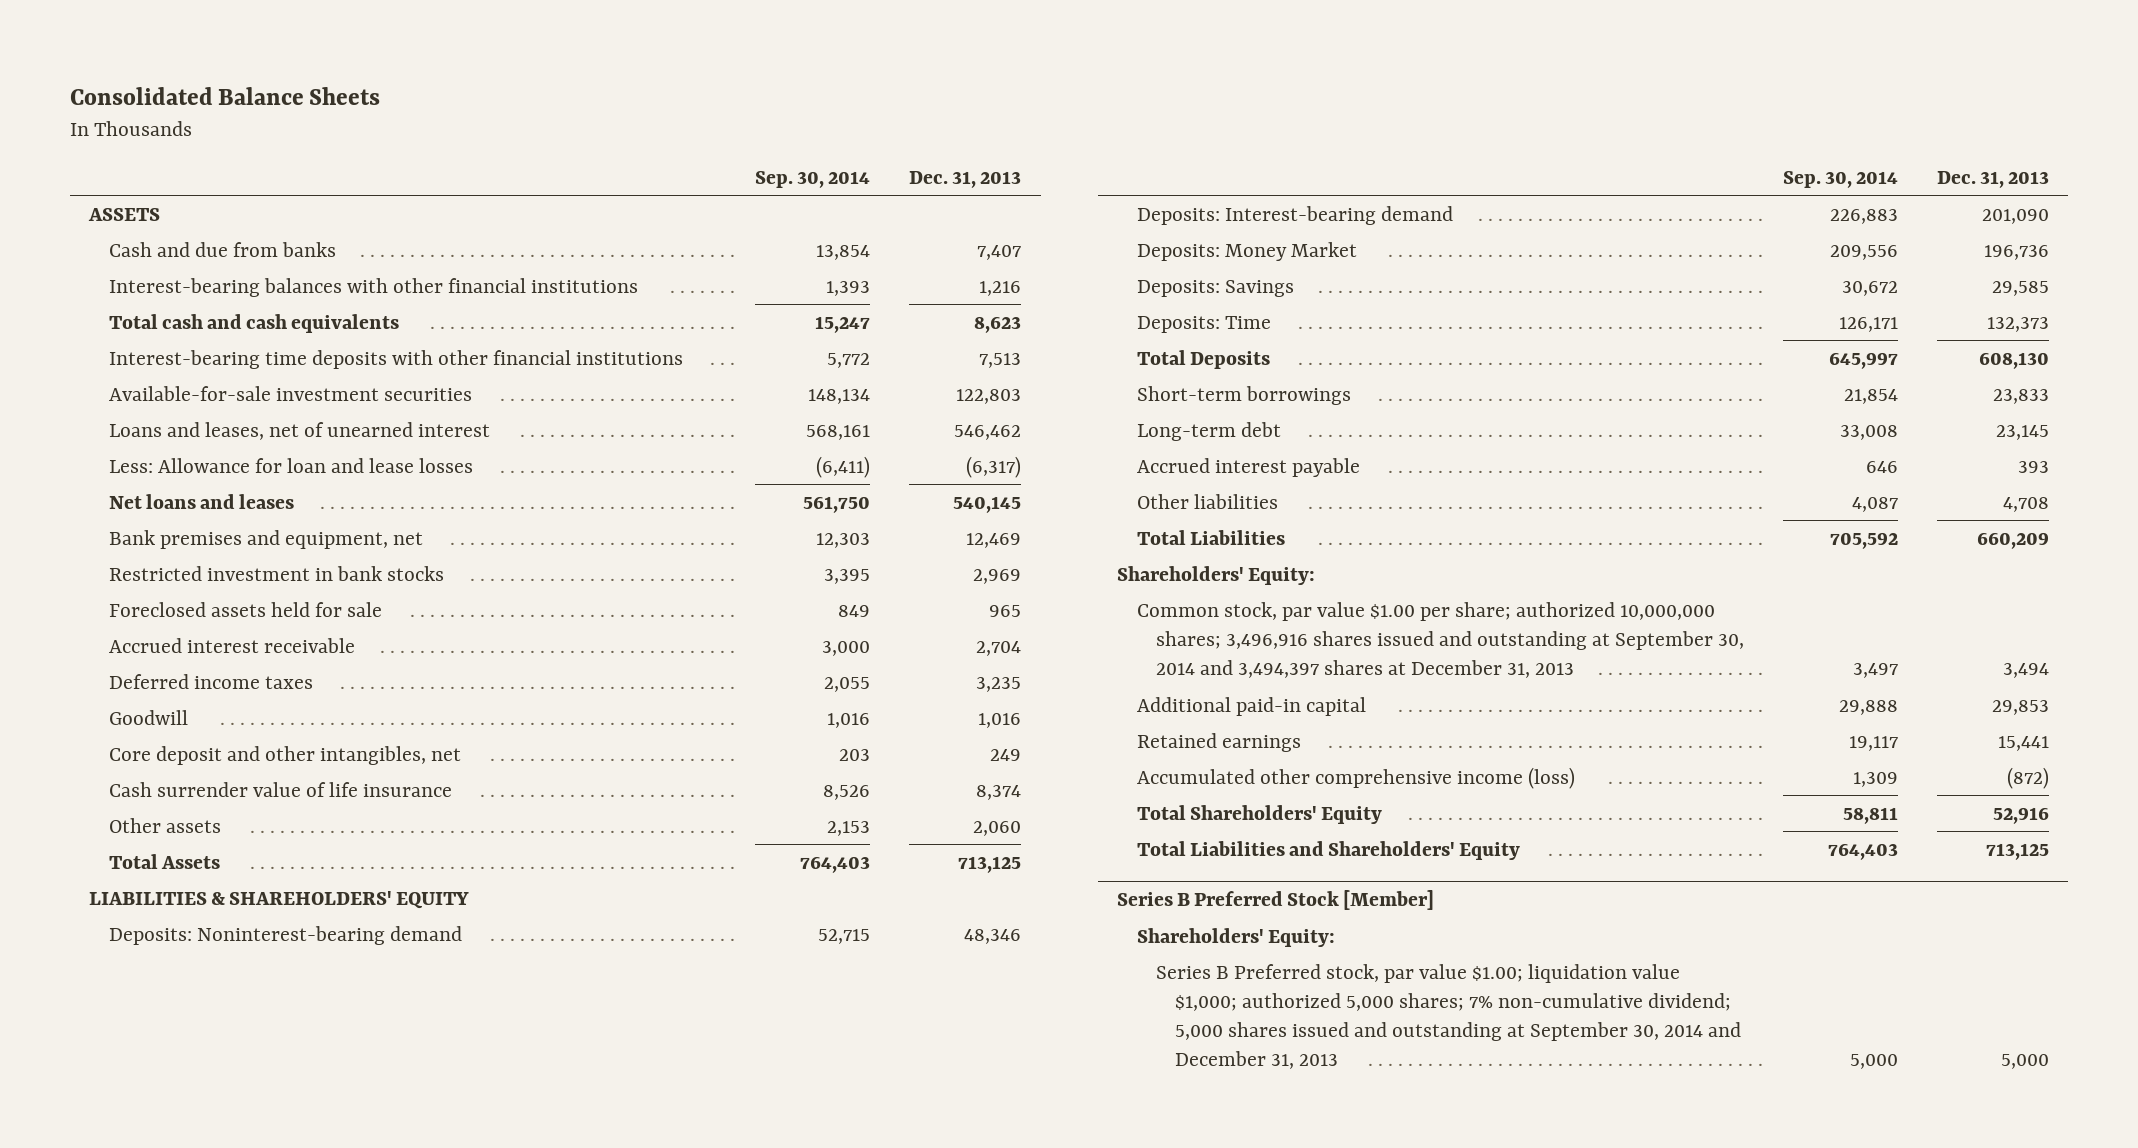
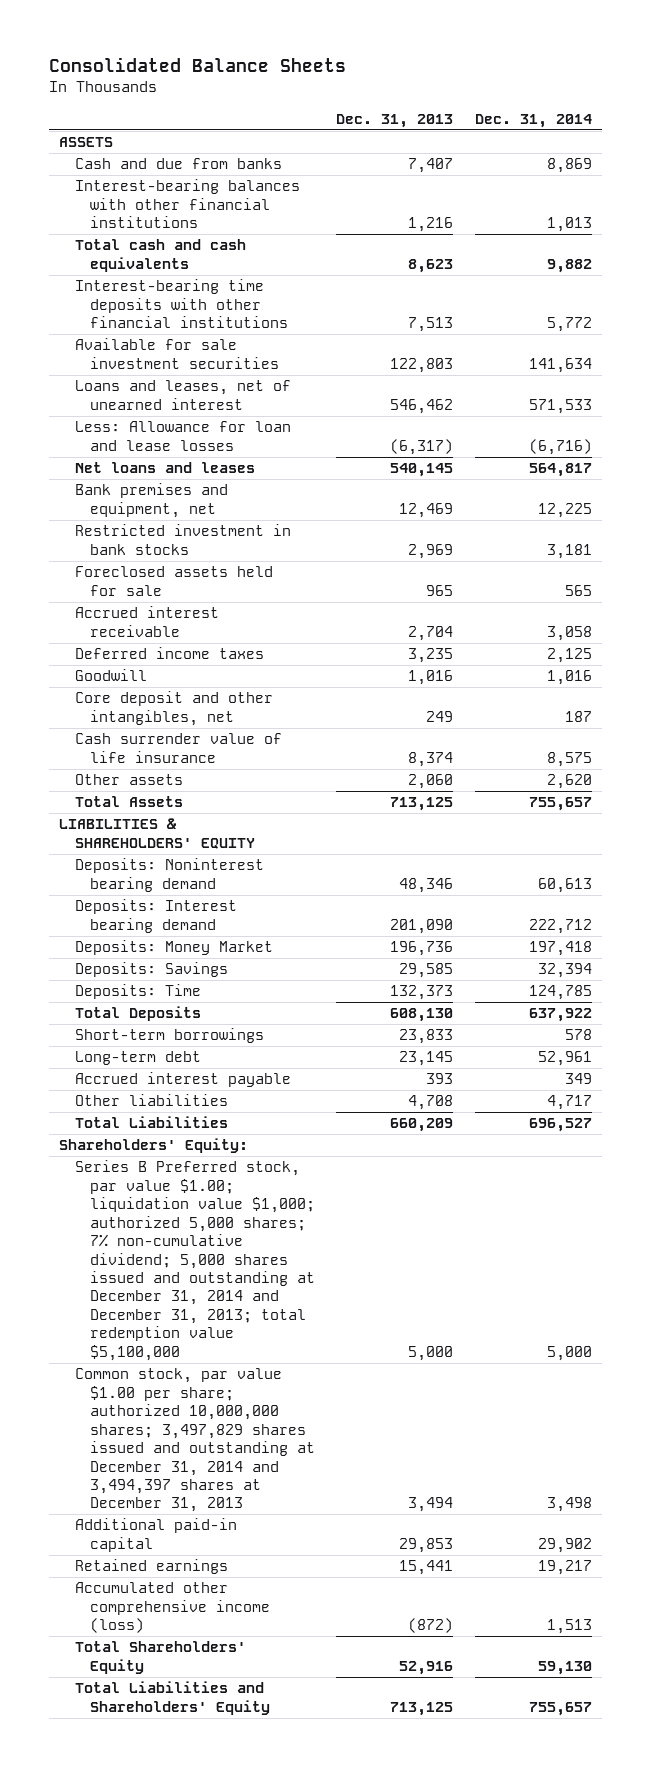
- | Sep. 30, 2014 | Dec. 31, 2013
+ | Dec. 31, 2013 | Dec. 31, 2014
- Available-for-sale investment securities | 148,134 | 122,803
+ Available for sale investment securities | 122,803 | 141,634
- Deposits: Noninterest-bearing demand | 52,715 | 48,346
- Deposits: Interest-bearing demand | 226,883 | 201,090
+ Deposits: Noninterest bearing demand | 48,346 | 60,613
+ Deposits: Interest bearing demand | 201,090 | 222,712
- Common stock, par value $1.00 per share; authorized 10,000,000 shares; 3,496,916 shares issued and outstanding at September 30, 2014 and 3,494,397 shares at December 31, 2013 | 3,497 | 3,494
+ Series B Preferred stock, par value $1.00; liquidation value $1,000; authorized 5,000 shares; 7% non-cumulative dividend; 5,000 shares issued and outstanding at December 31, 2014 and December 31, 2013; total redemption value $5,100,000 | 5,000 | 5,000
+ Common stock, par value $1.00 per share; authorized 10,000,000 shares; 3,497,829 shares issued and outstanding at December 31, 2014 and 3,494,397 shares at December 31, 2013 | 3,494 | 3,498
- Series B Preferred Stock [Member]
- Shareholders' Equity:
- Series B Preferred stock, par value $1.00; liquidation value $1,000; authorized 5,000 shares; 7% non-cumulative dividend; 5,000 shares issued and outstanding at September 30, 2014 and December 31, 2013 | 5,000 | 5,000

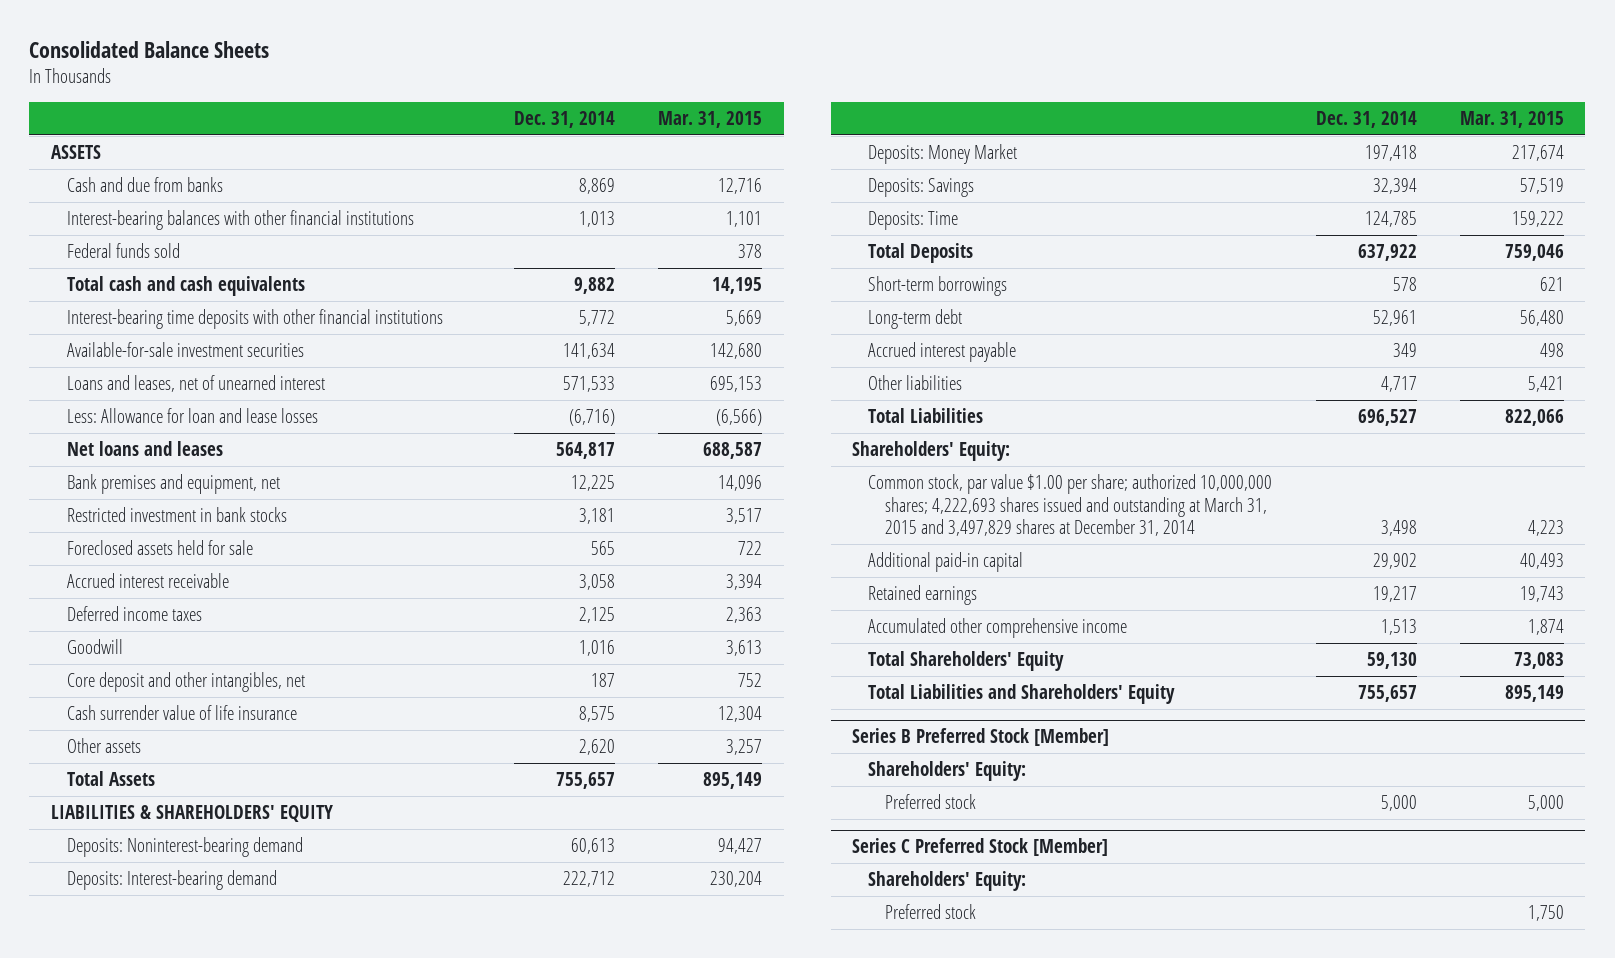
- | Dec. 31, 2013 | Dec. 31, 2014
+ | Dec. 31, 2014 | Mar. 31, 2015
+ Federal funds sold | | 378
- Available for sale investment securities | 122,803 | 141,634
+ Available-for-sale investment securities | 141,634 | 142,680
- Deposits: Noninterest bearing demand | 48,346 | 60,613
- Deposits: Interest bearing demand | 201,090 | 222,712
+ Deposits: Noninterest-bearing demand | 60,613 | 94,427
+ Deposits: Interest-bearing demand | 222,712 | 230,204
- Series B Preferred stock, par value $1.00; liquidation value $1,000; authorized 5,000 shares; 7% non-cumulative dividend; 5,000 shares issued and outstanding at December 31, 2014 and December 31, 2013; total redemption value $5,100,000 | 5,000 | 5,000
- Common stock, par value $1.00 per share; authorized 10,000,000 shares; 3,497,829 shares issued and outstanding at December 31, 2014 and 3,494,397 shares at December 31, 2013 | 3,494 | 3,498
+ Common stock, par value $1.00 per share; authorized 10,000,000 shares; 4,222,693 shares issued and outstanding at March 31, 2015 and 3,497,829 shares at December 31, 2014 | 3,498 | 4,223
- Accumulated other comprehensive income (loss) | (872) | 1,513
+ Accumulated other comprehensive income | 1,513 | 1,874
+ Series B Preferred Stock [Member]
+ Shareholders' Equity:
+ Preferred stock | 5,000 | 5,000
+ Series C Preferred Stock [Member]
+ Shareholders' Equity:
+ Preferred stock | | 1,750

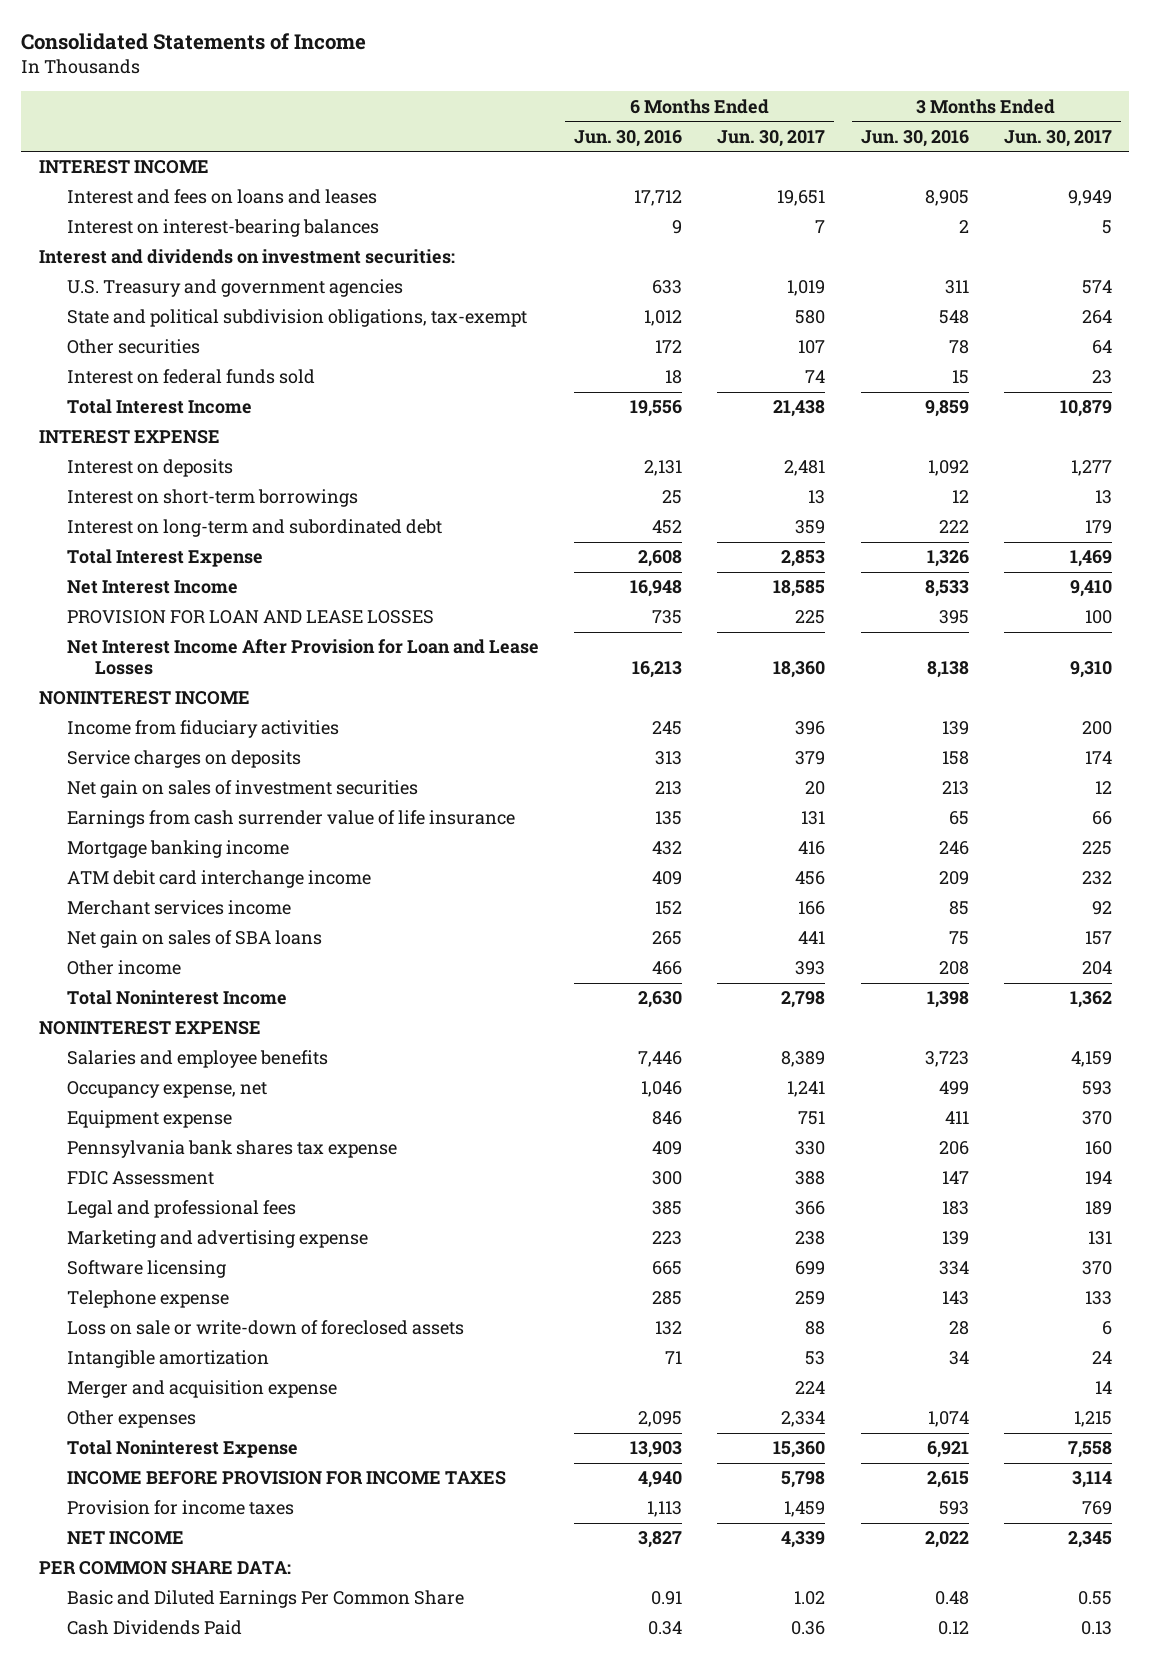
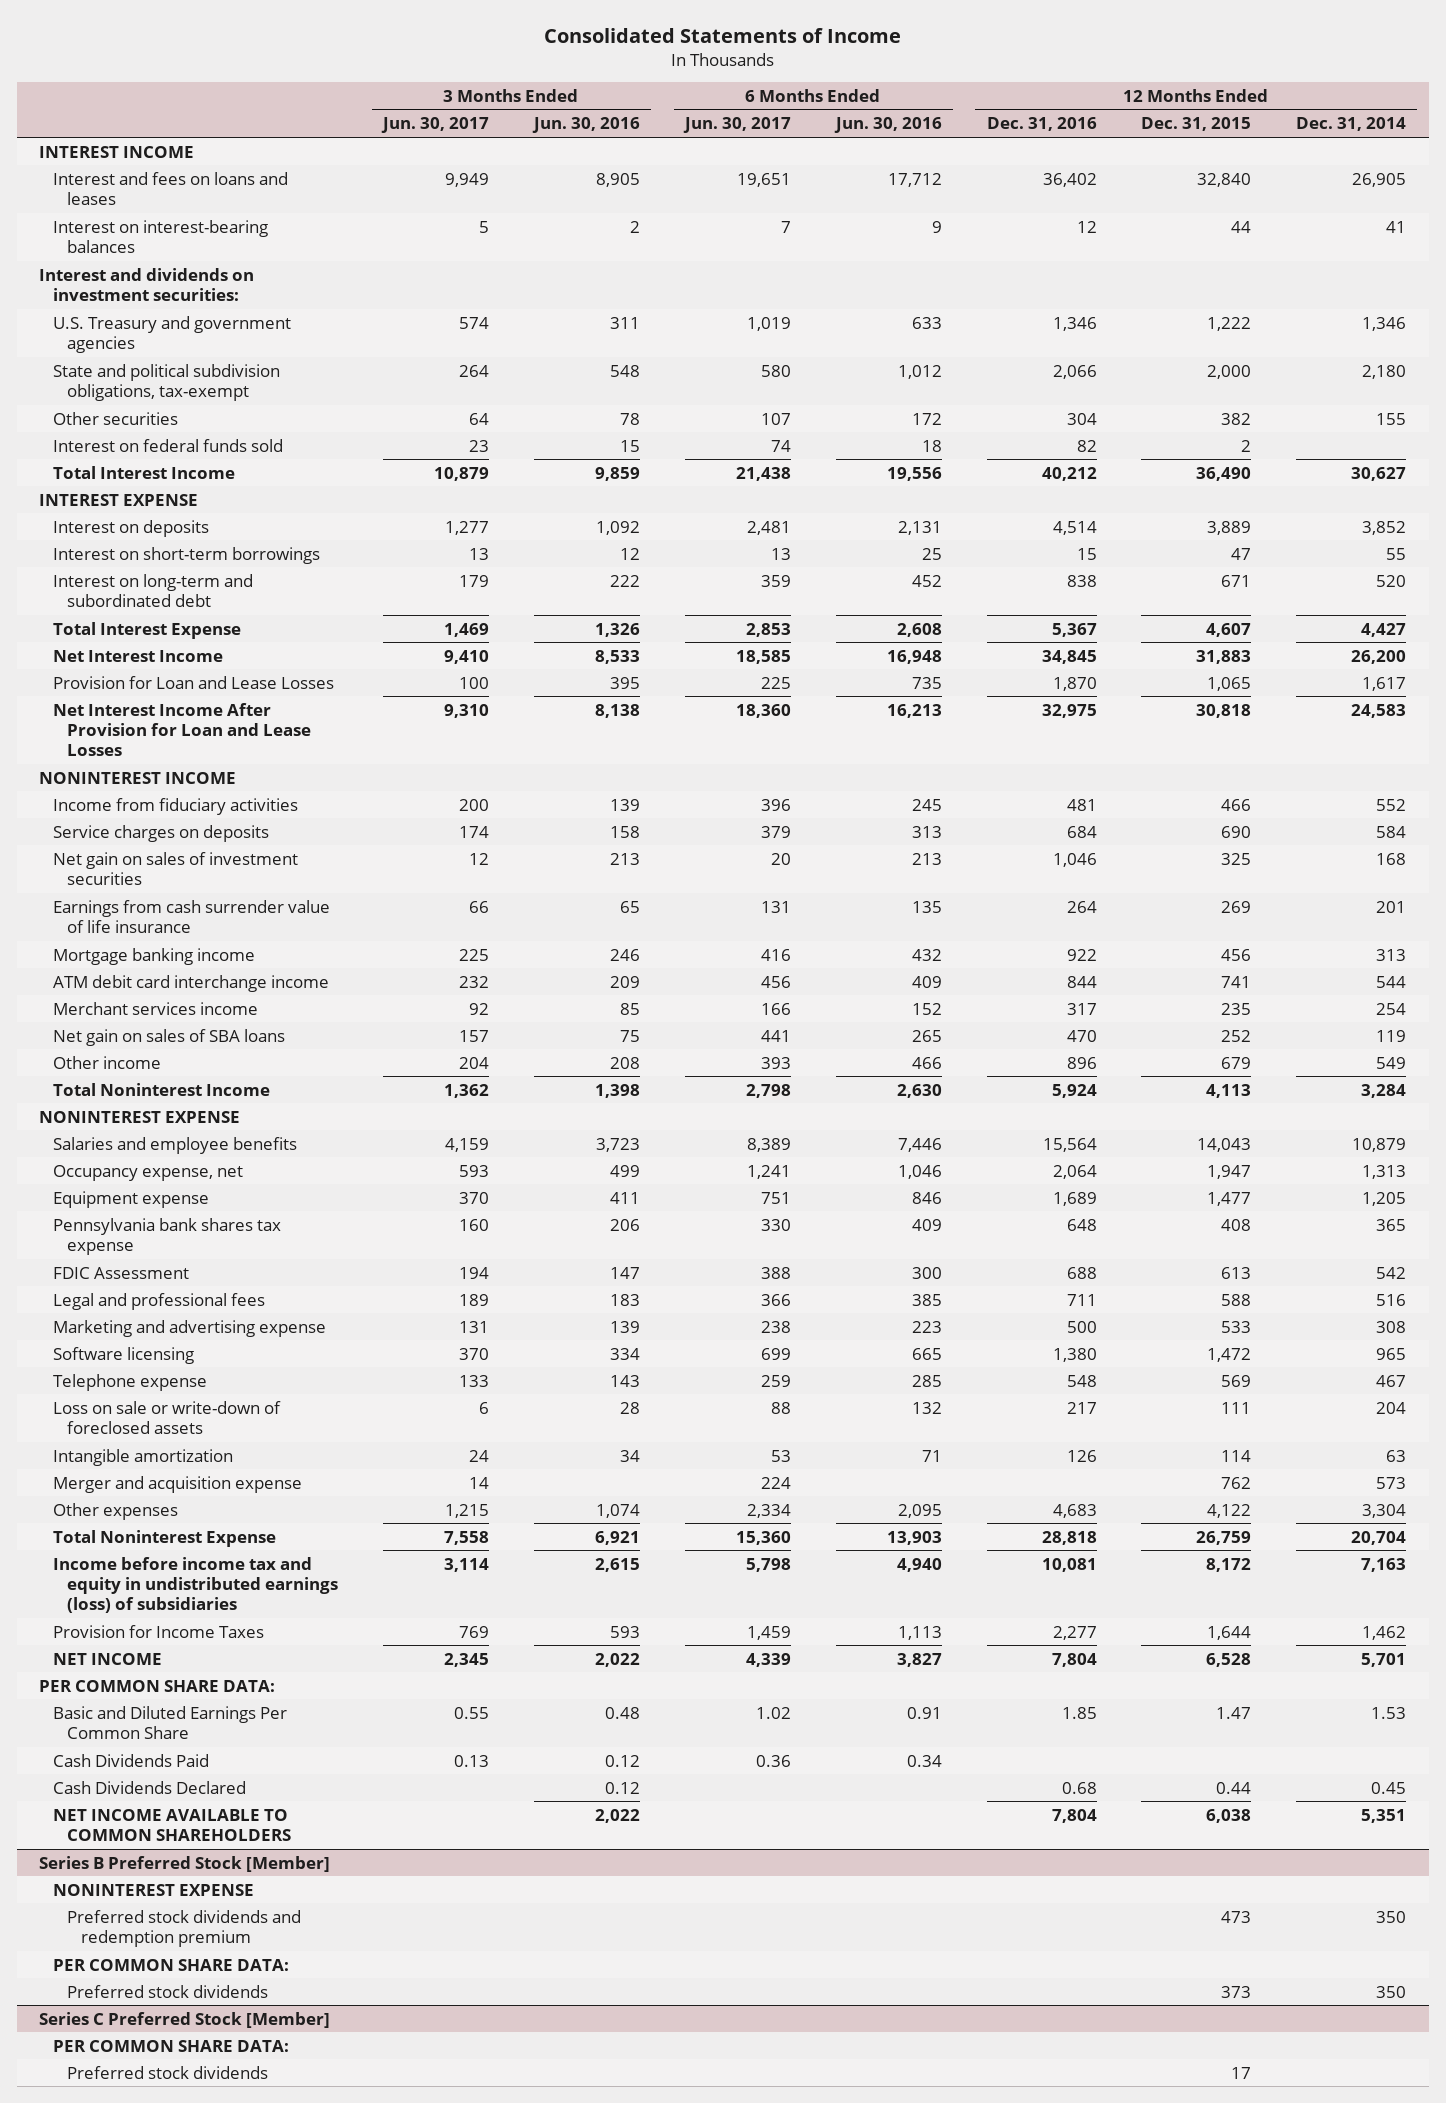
- | 6 Months Ended Jun. 30, 2016 | 6 Months Ended Jun. 30, 2017 | 3 Months Ended Jun. 30, 2016 | 3 Months Ended Jun. 30, 2017
+ | 3 Months Ended Jun. 30, 2017 | 3 Months Ended Jun. 30, 2016 | 6 Months Ended Jun. 30, 2017 | 6 Months Ended Jun. 30, 2016 | 12 Months Ended Dec. 31, 2016 | 12 Months Ended Dec. 31, 2015 | 12 Months Ended Dec. 31, 2014
- PROVISION FOR LOAN AND LEASE LOSSES | 735 | 225 | 395 | 100
+ Provision for Loan and Lease Losses | 100 | 395 | 225 | 735 | 1,870 | 1,065 | 1,617
- INCOME BEFORE PROVISION FOR INCOME TAXES | 4,940 | 5,798 | 2,615 | 3,114
- Provision for income taxes | 1,113 | 1,459 | 593 | 769
+ Income before income tax and equity in undistributed earnings (loss) of subsidiaries | 3,114 | 2,615 | 5,798 | 4,940 | 10,081 | 8,172 | 7,163
+ Provision for Income Taxes | 769 | 593 | 1,459 | 1,113 | 2,277 | 1,644 | 1,462
+ Cash Dividends Declared | | 0.12 | | | 0.68 | 0.44 | 0.45
+ NET INCOME AVAILABLE TO COMMON SHAREHOLDERS | | 2,022 | | | 7,804 | 6,038 | 5,351
+ Series B Preferred Stock [Member]
+ NONINTEREST EXPENSE
+ Preferred stock dividends and redemption premium | | | | | | 473 | 350
+ PER COMMON SHARE DATA:
+ Preferred stock dividends | | | | | | 373 | 350
+ Series C Preferred Stock [Member]
+ PER COMMON SHARE DATA:
+ Preferred stock dividends | | | | | | 17 |

